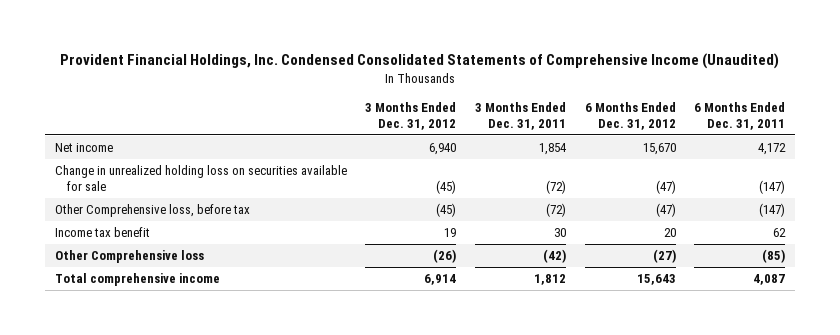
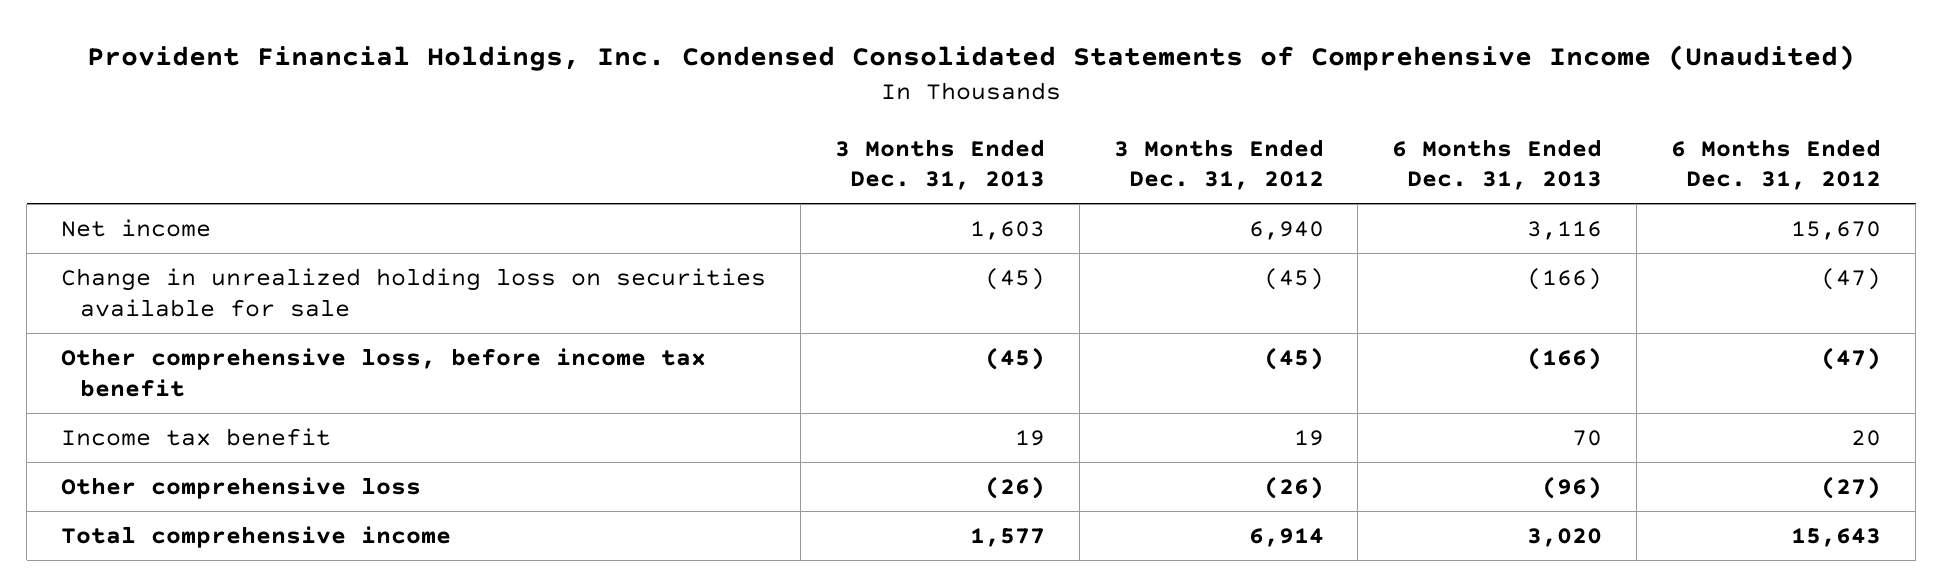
- | 3 Months Ended Dec. 31, 2012 | 3 Months Ended Dec. 31, 2011 | 6 Months Ended Dec. 31, 2012 | 6 Months Ended Dec. 31, 2011
+ | 3 Months Ended Dec. 31, 2013 | 3 Months Ended Dec. 31, 2012 | 6 Months Ended Dec. 31, 2013 | 6 Months Ended Dec. 31, 2012
- Other Comprehensive loss, before tax | (45) | (72) | (47) | (147)
+ Other comprehensive loss, before income tax benefit | (45) | (45) | (166) | (47)
- Other Comprehensive loss | (26) | (42) | (27) | (85)
+ Other comprehensive loss | (26) | (26) | (96) | (27)

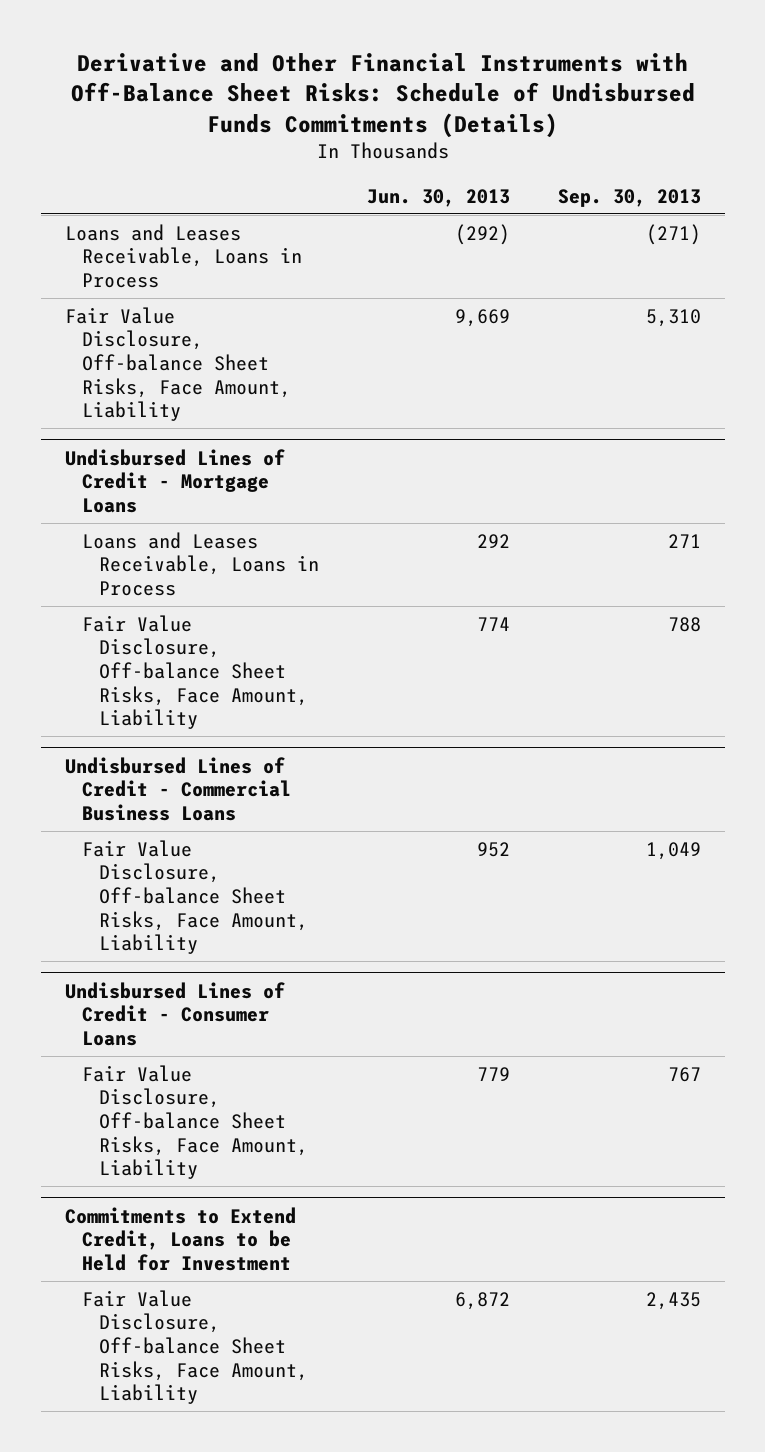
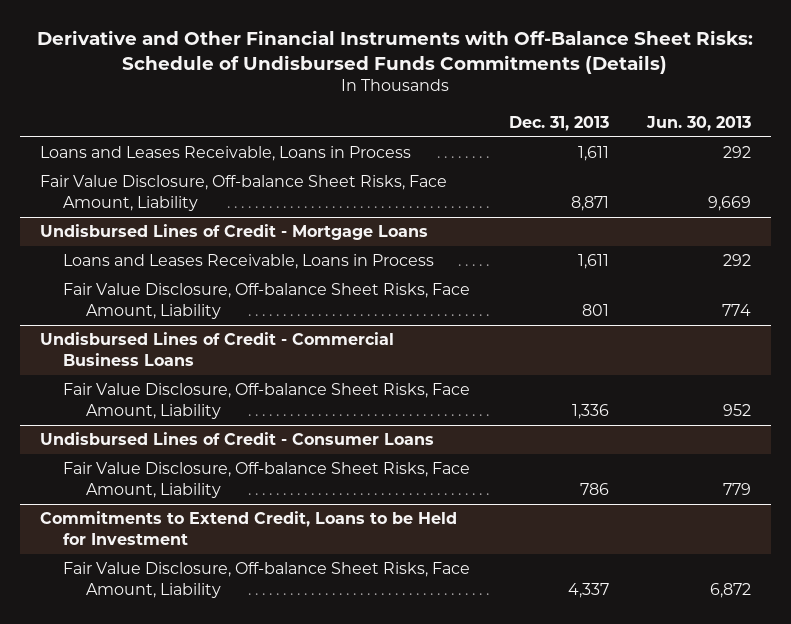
- | Jun. 30, 2013 | Sep. 30, 2013
+ | Dec. 31, 2013 | Jun. 30, 2013
- Loans and Leases Receivable, Loans in Process | (292) | (271)
+ Loans and Leases Receivable, Loans in Process | 1,611 | 292

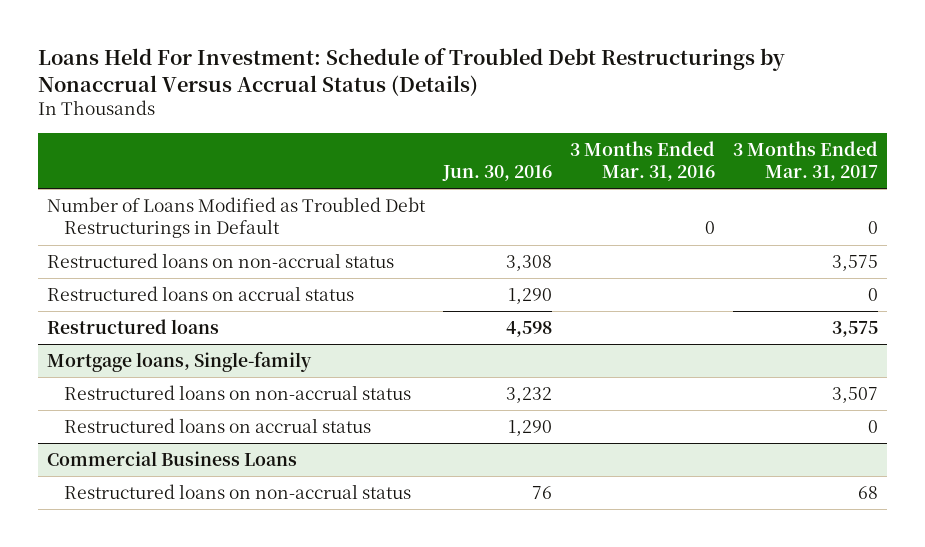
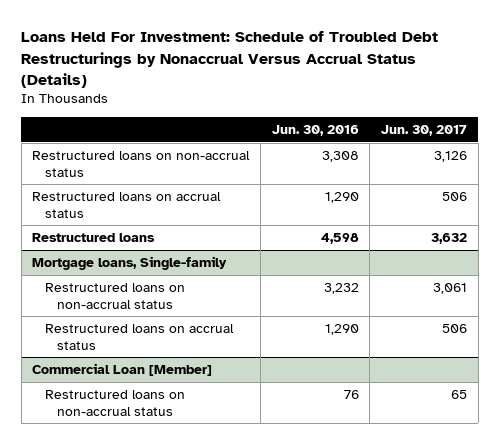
- | Jun. 30, 2016 | 3 Months Ended Mar. 31, 2016 | 3 Months Ended Mar. 31, 2017
+ | Jun. 30, 2016 | Jun. 30, 2017
- Number of Loans Modified as Troubled Debt Restructurings in Default | | 0 | 0
- Commercial Business Loans
+ Commercial Loan [Member]

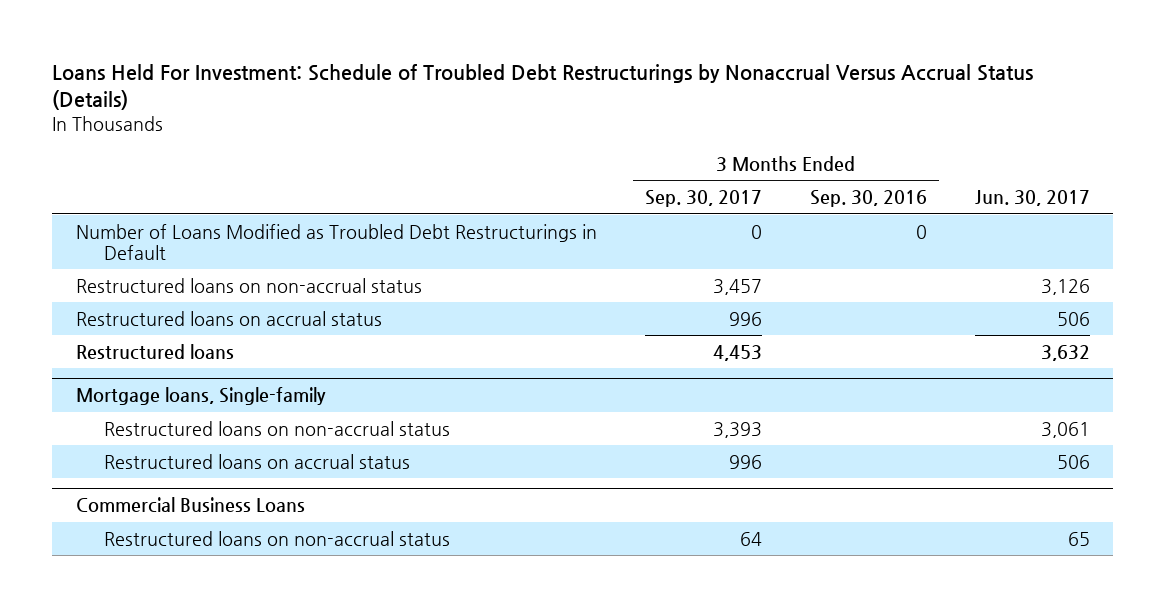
- | Jun. 30, 2016 | Jun. 30, 2017
+ | 3 Months Ended Sep. 30, 2017 | 3 Months Ended Sep. 30, 2016 | Jun. 30, 2017
+ Number of Loans Modified as Troubled Debt Restructurings in Default | 0 | 0 |
- Commercial Loan [Member]
+ Commercial Business Loans

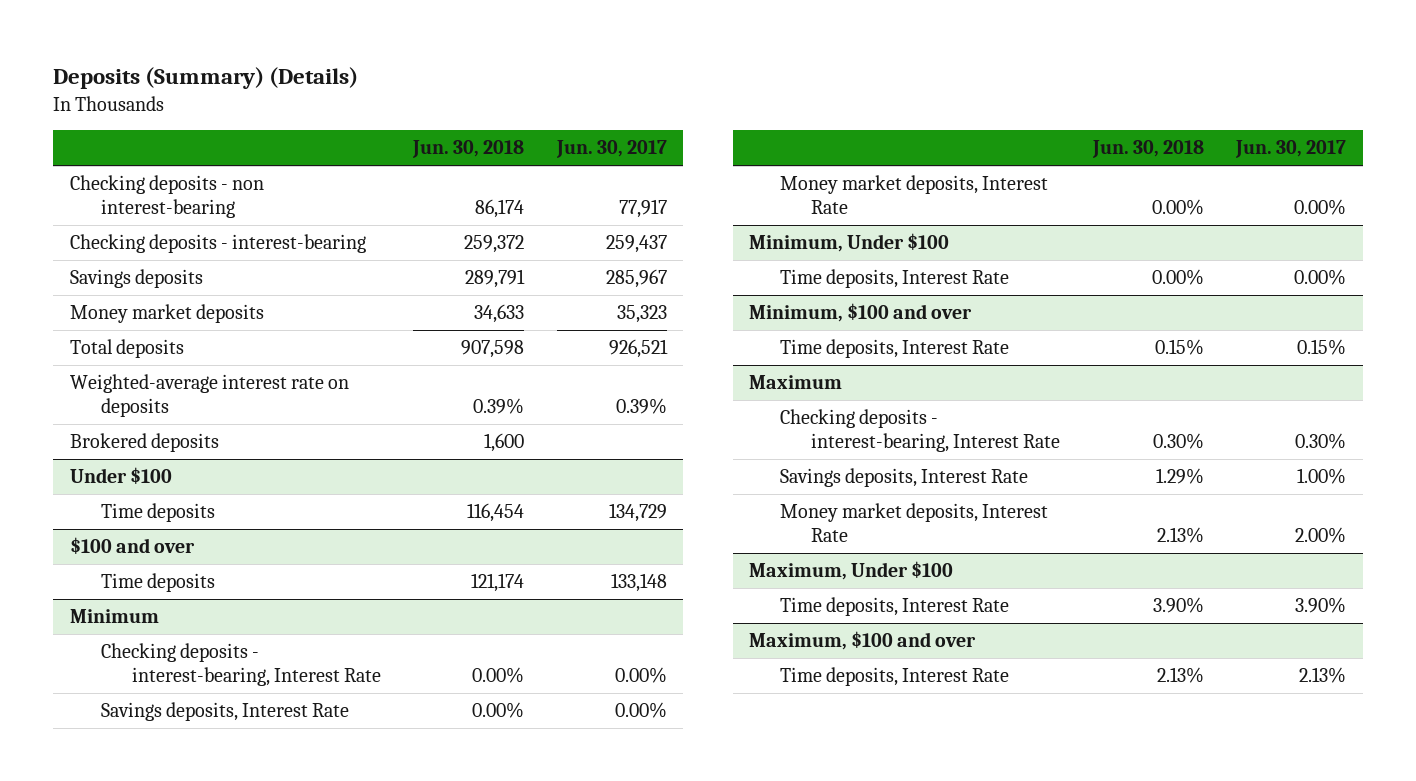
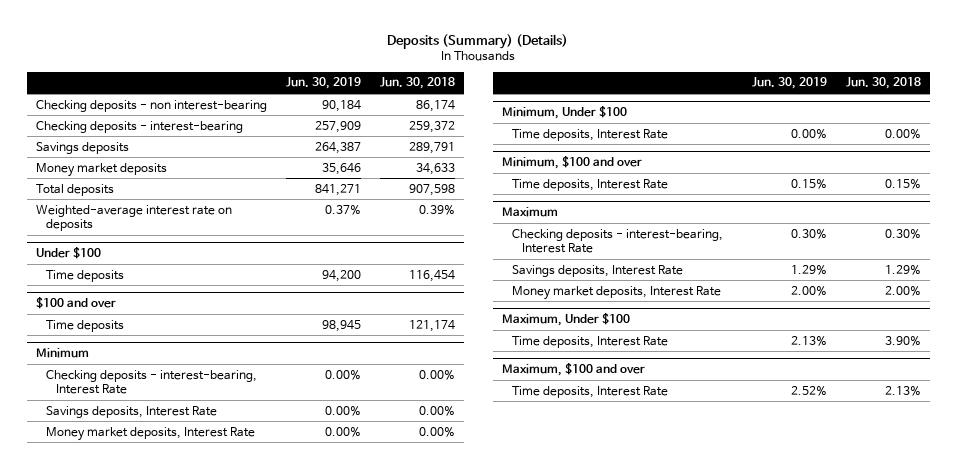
- | Jun. 30, 2018 | Jun. 30, 2017
+ | Jun. 30, 2019 | Jun. 30, 2018
- Brokered deposits | 1,600 |
@ Maximum
- Money market deposits, Interest Rate | 2.13% | 2.00%
+ Money market deposits, Interest Rate | 2.00% | 2.00%

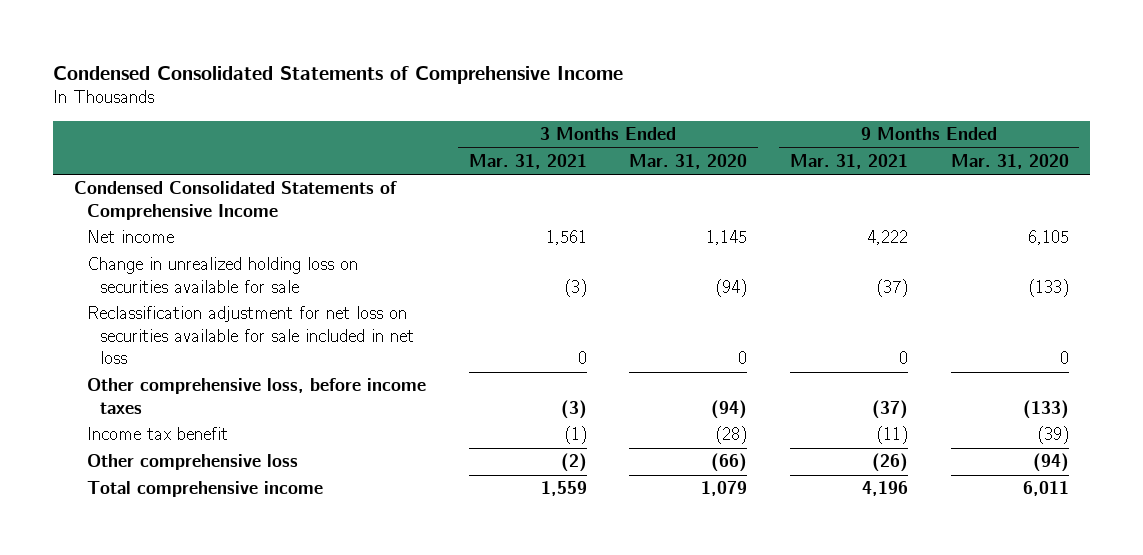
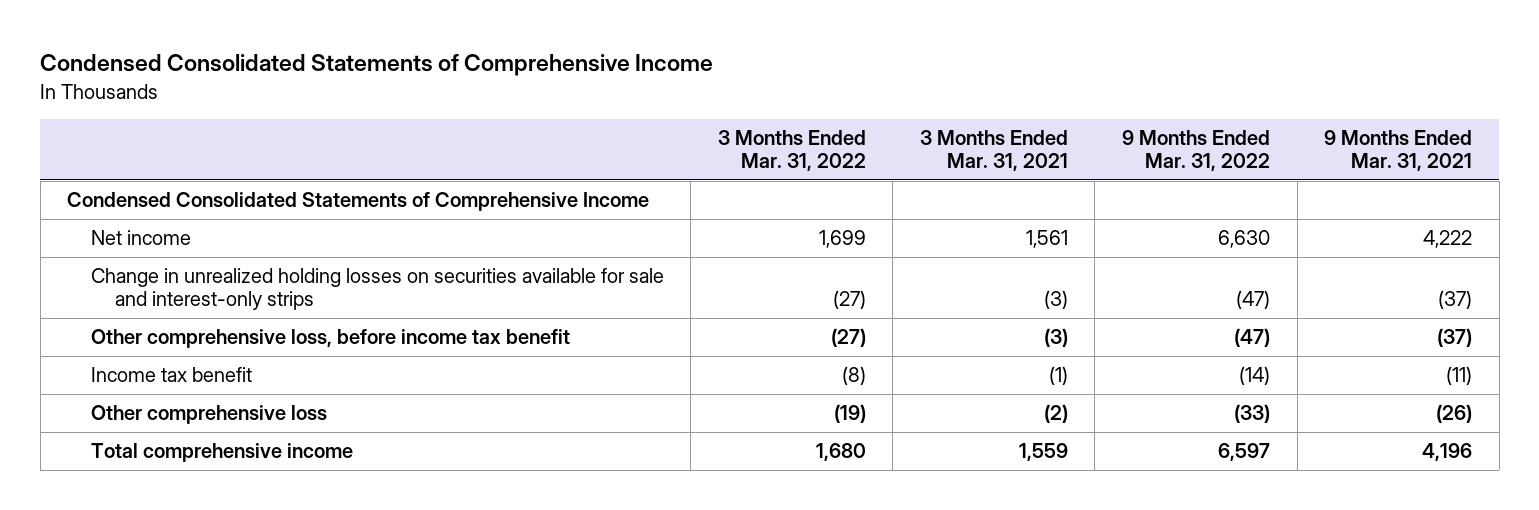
- | 3 Months Ended Mar. 31, 2021 | 3 Months Ended Mar. 31, 2020 | 9 Months Ended Mar. 31, 2021 | 9 Months Ended Mar. 31, 2020
+ | 3 Months Ended Mar. 31, 2022 | 3 Months Ended Mar. 31, 2021 | 9 Months Ended Mar. 31, 2022 | 9 Months Ended Mar. 31, 2021
- Change in unrealized holding loss on securities available for sale | (3) | (94) | (37) | (133)
- Reclassification adjustment for net loss on securities available for sale included in net loss | 0 | 0 | 0 | 0
- Other comprehensive loss, before income taxes | (3) | (94) | (37) | (133)
+ Change in unrealized holding losses on securities available for sale and interest-only strips | (27) | (3) | (47) | (37)
+ Other comprehensive loss, before income tax benefit | (27) | (3) | (47) | (37)

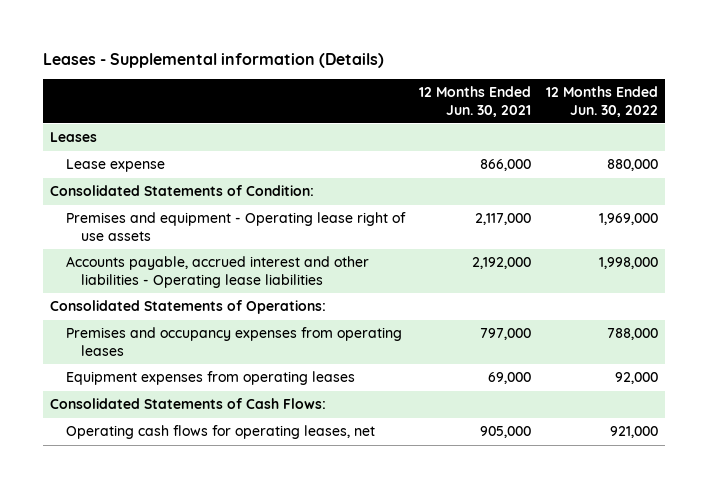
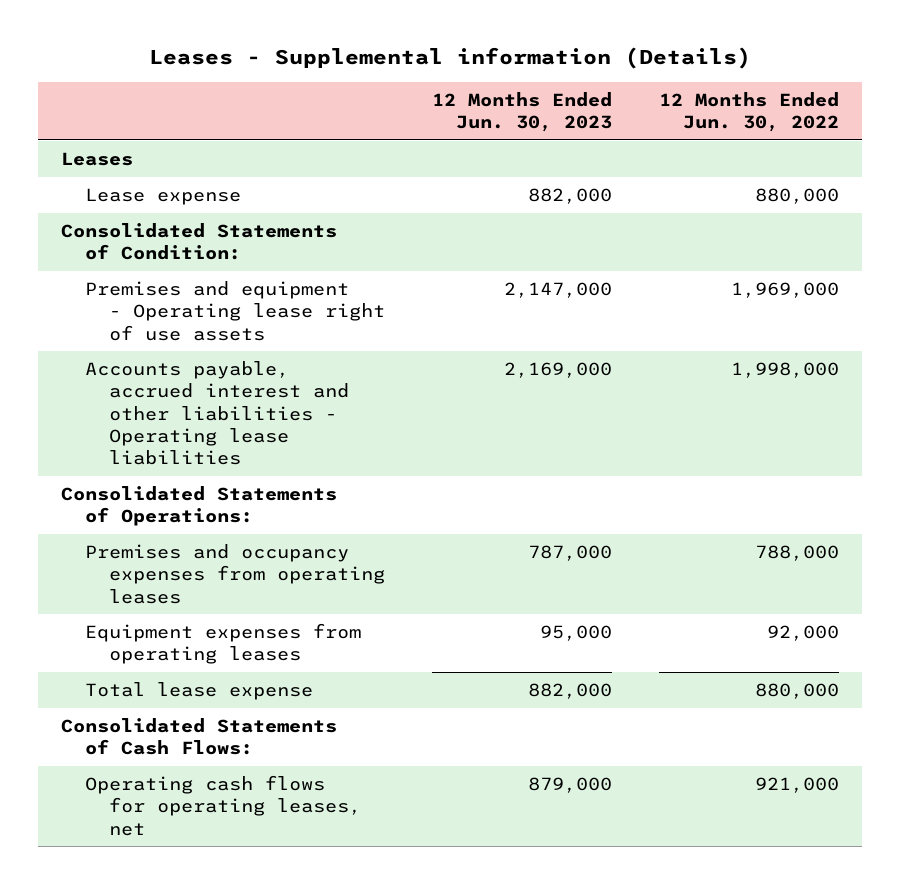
- | 12 Months Ended Jun. 30, 2021 | 12 Months Ended Jun. 30, 2022
+ | 12 Months Ended Jun. 30, 2023 | 12 Months Ended Jun. 30, 2022
+ Total lease expense | 882,000 | 880,000

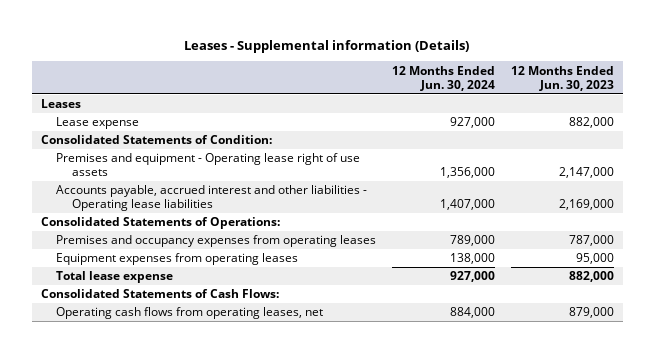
- | 12 Months Ended Jun. 30, 2023 | 12 Months Ended Jun. 30, 2022
+ | 12 Months Ended Jun. 30, 2024 | 12 Months Ended Jun. 30, 2023
- Operating cash flows for operating leases, net | 879,000 | 921,000
+ Operating cash flows from operating leases, net | 884,000 | 879,000

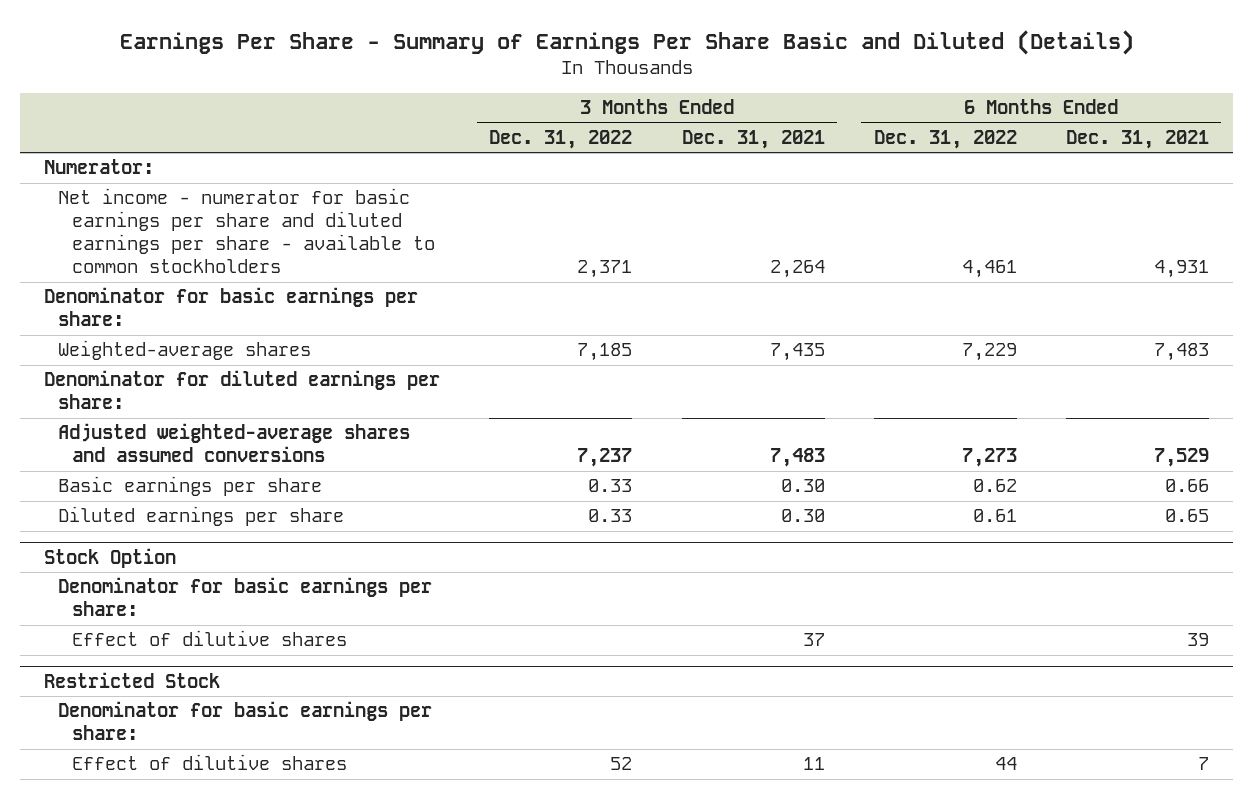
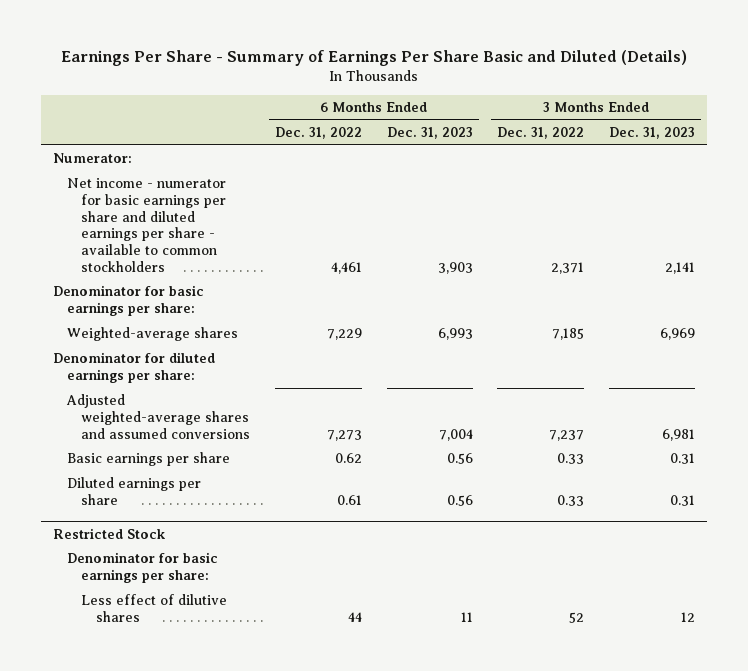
- | 3 Months Ended Dec. 31, 2022 | 3 Months Ended Dec. 31, 2021 | 6 Months Ended Dec. 31, 2022 | 6 Months Ended Dec. 31, 2021
+ | 6 Months Ended Dec. 31, 2022 | 6 Months Ended Dec. 31, 2023 | 3 Months Ended Dec. 31, 2022 | 3 Months Ended Dec. 31, 2023
- Stock Option
- Denominator for basic earnings per share:
- Effect of dilutive shares | | 37 | | 39
@ Restricted Stock
- Effect of dilutive shares | 52 | 11 | 44 | 7
+ Less effect of dilutive shares | 44 | 11 | 52 | 12

